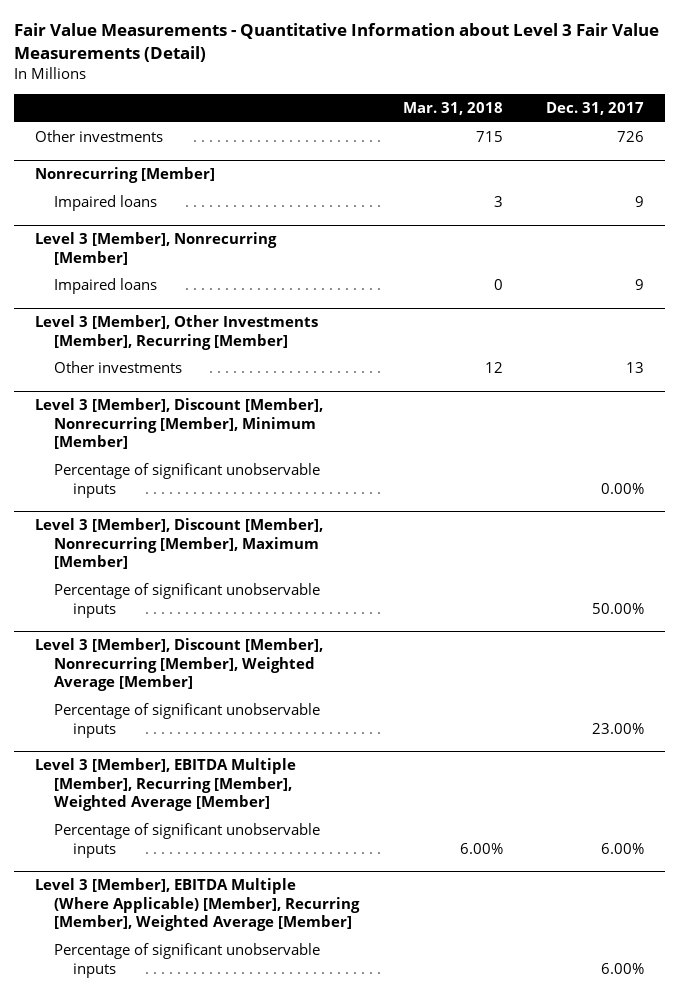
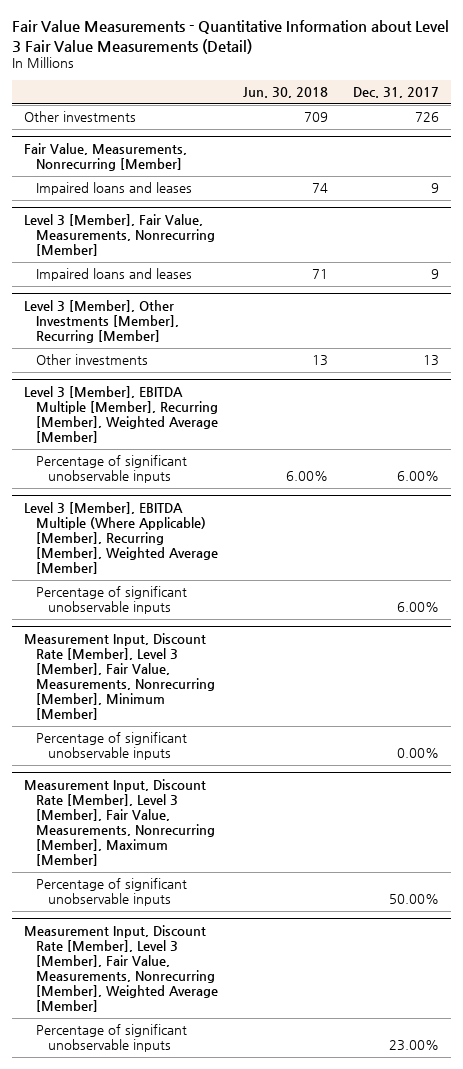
- | Mar. 31, 2018 | Dec. 31, 2017
+ | Jun. 30, 2018 | Dec. 31, 2017
- Nonrecurring [Member]
- Impaired loans | 3 | 9
- Level 3 [Member], Nonrecurring [Member]
- Impaired loans | 0 | 9
+ Fair Value, Measurements, Nonrecurring [Member]
+ Impaired loans and leases | 74 | 9
+ Level 3 [Member], Fair Value, Measurements, Nonrecurring [Member]
+ Impaired loans and leases | 71 | 9
- Level 3 [Member], Discount [Member], Nonrecurring [Member], Minimum [Member]
- Percentage of significant unobservable inputs | | 0.00%
- Level 3 [Member], Discount [Member], Nonrecurring [Member], Maximum [Member]
- Percentage of significant unobservable inputs | | 50.00%
- Level 3 [Member], Discount [Member], Nonrecurring [Member], Weighted Average [Member]
- Percentage of significant unobservable inputs | | 23.00%
+ Measurement Input, Discount Rate [Member], Level 3 [Member], Fair Value, Measurements, Nonrecurring [Member], Minimum [Member]
+ Percentage of significant unobservable inputs | | 0.00%
+ Measurement Input, Discount Rate [Member], Level 3 [Member], Fair Value, Measurements, Nonrecurring [Member], Maximum [Member]
+ Percentage of significant unobservable inputs | | 50.00%
+ Measurement Input, Discount Rate [Member], Level 3 [Member], Fair Value, Measurements, Nonrecurring [Member], Weighted Average [Member]
+ Percentage of significant unobservable inputs | | 23.00%

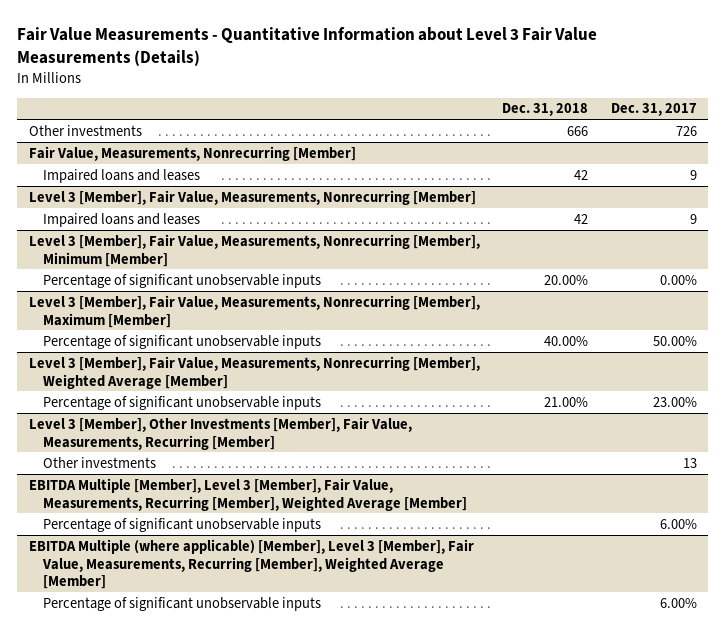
- Fair Value Measurements - Quantitative Information about Level 3 Fair Value Measurements (Detail)
+ Fair Value Measurements - Quantitative Information about Level 3 Fair Value Measurements (Details)
- | Jun. 30, 2018 | Dec. 31, 2017
+ | Dec. 31, 2018 | Dec. 31, 2017
- Level 3 [Member], Other Investments [Member], Recurring [Member]
- Other investments | 13 | 13
- Level 3 [Member], EBITDA Multiple [Member], Recurring [Member], Weighted Average [Member]
- Percentage of significant unobservable inputs | 6.00% | 6.00%
- Level 3 [Member], EBITDA Multiple (Where Applicable) [Member], Recurring [Member], Weighted Average [Member]
- Percentage of significant unobservable inputs | | 6.00%
- Measurement Input, Discount Rate [Member], Level 3 [Member], Fair Value, Measurements, Nonrecurring [Member], Minimum [Member]
+ Level 3 [Member], Fair Value, Measurements, Nonrecurring [Member], Minimum [Member]
- Measurement Input, Discount Rate [Member], Level 3 [Member], Fair Value, Measurements, Nonrecurring [Member], Maximum [Member]
+ Level 3 [Member], Fair Value, Measurements, Nonrecurring [Member], Maximum [Member]
- Measurement Input, Discount Rate [Member], Level 3 [Member], Fair Value, Measurements, Nonrecurring [Member], Weighted Average [Member]
+ Level 3 [Member], Fair Value, Measurements, Nonrecurring [Member], Weighted Average [Member]
+ Level 3 [Member], Other Investments [Member], Fair Value, Measurements, Recurring [Member]
+ Other investments | | 13
+ EBITDA Multiple [Member], Level 3 [Member], Fair Value, Measurements, Recurring [Member], Weighted Average [Member]
+ Percentage of significant unobservable inputs | | 6.00%
+ EBITDA Multiple (where applicable) [Member], Level 3 [Member], Fair Value, Measurements, Recurring [Member], Weighted Average [Member]
+ Percentage of significant unobservable inputs | | 6.00%

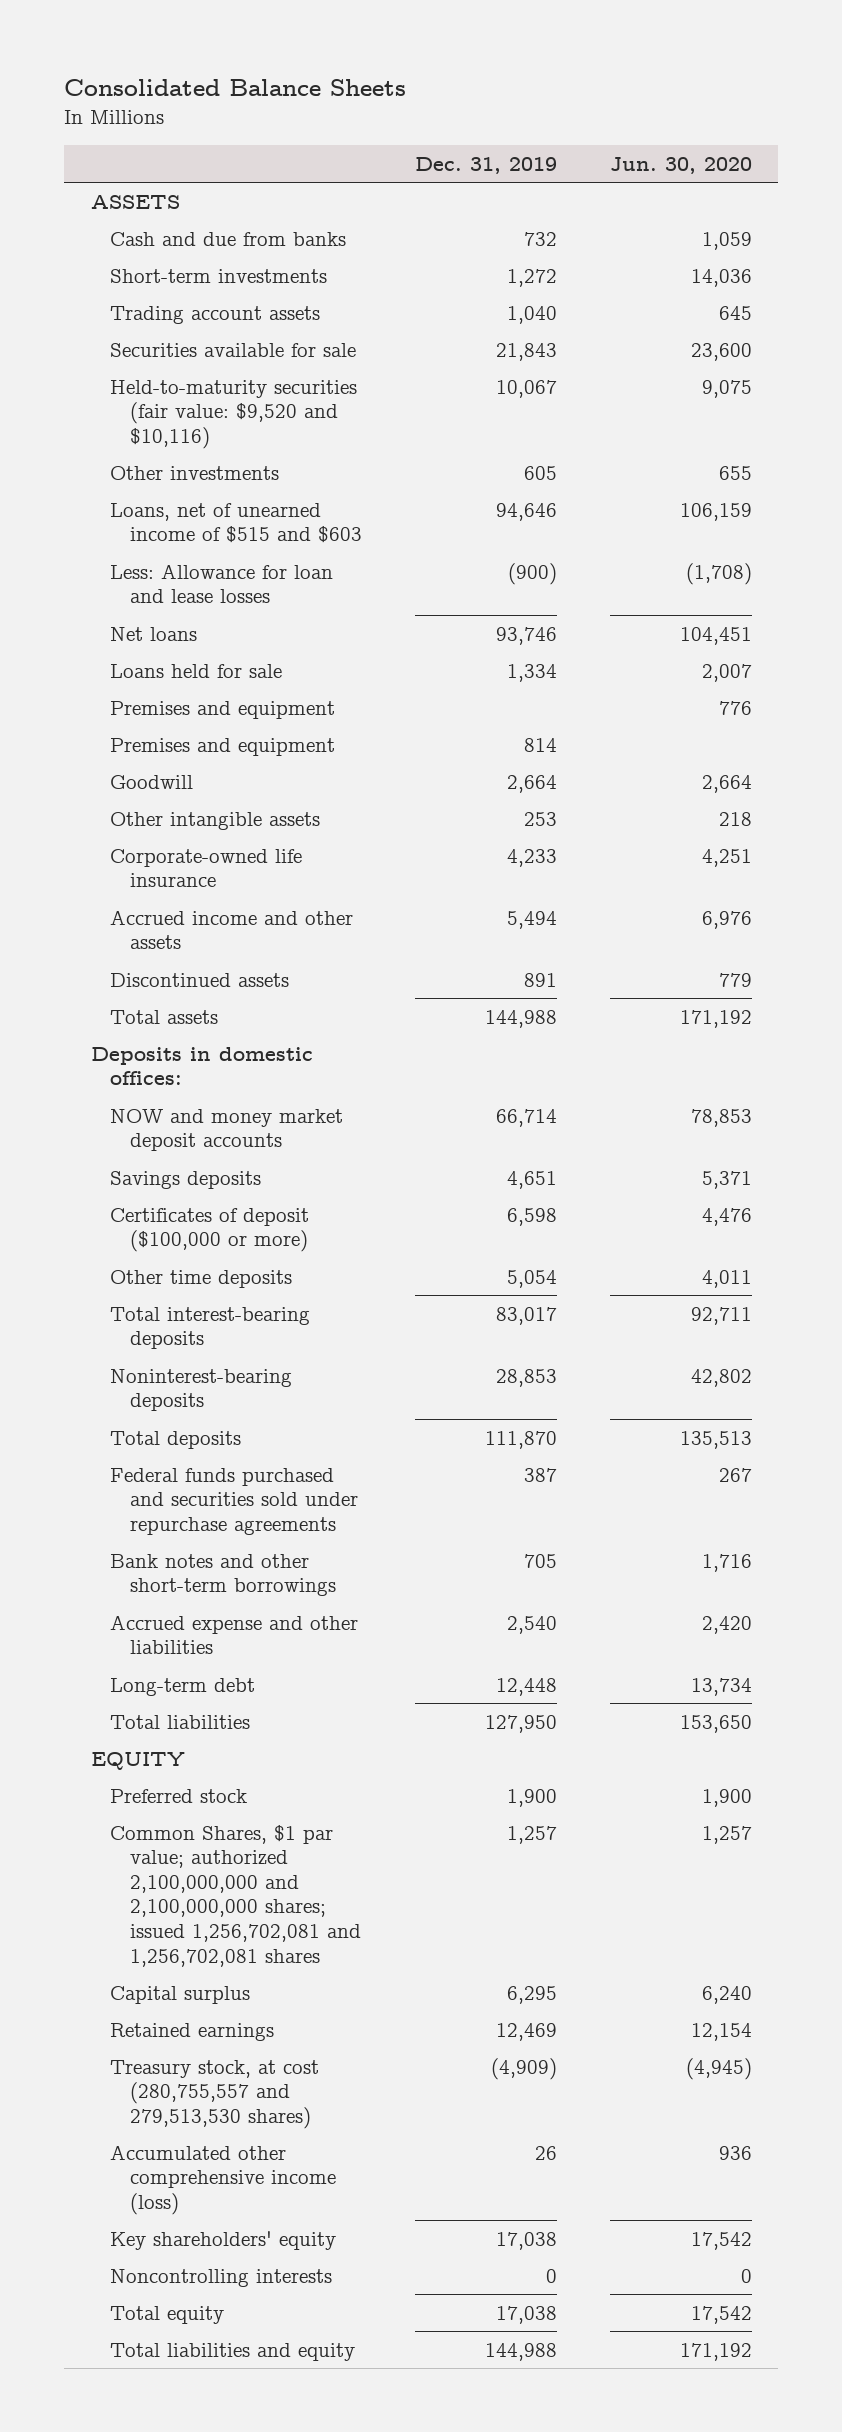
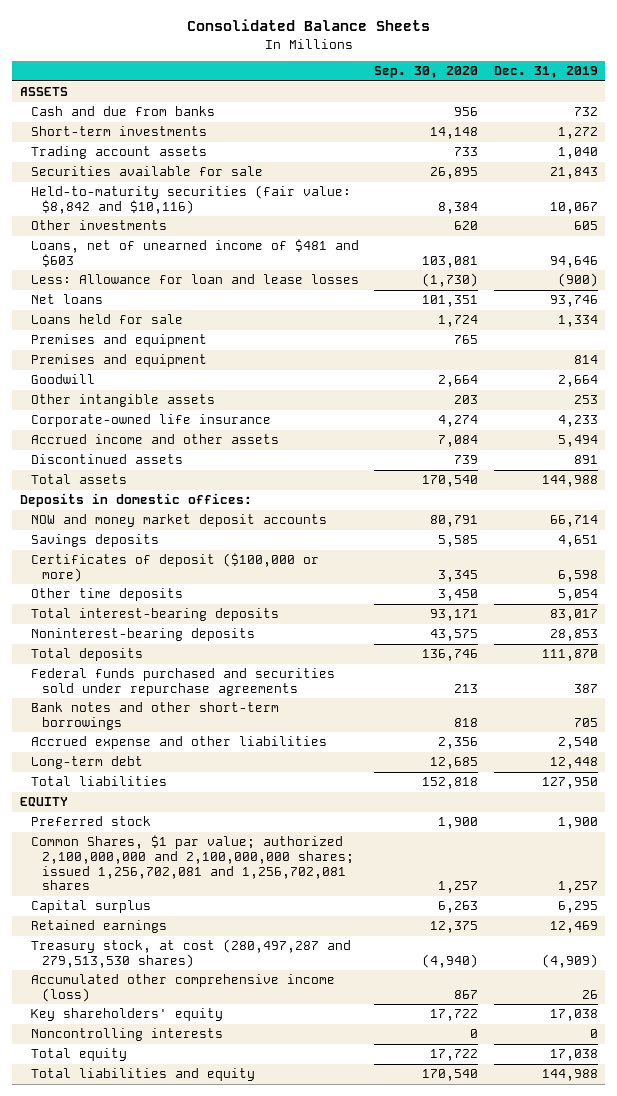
- | Dec. 31, 2019 | Jun. 30, 2020
+ | Sep. 30, 2020 | Dec. 31, 2019
- Held-to-maturity securities (fair value: $9,520 and $10,116) | 10,067 | 9,075
+ Held-to-maturity securities (fair value: $8,842 and $10,116) | 8,384 | 10,067
- Loans, net of unearned income of $515 and $603 | 94,646 | 106,159
+ Loans, net of unearned income of $481 and $603 | 103,081 | 94,646
- Treasury stock, at cost (280,755,557 and 279,513,530 shares) | (4,909) | (4,945)
+ Treasury stock, at cost (280,497,287 and 279,513,530 shares) | (4,940) | (4,909)

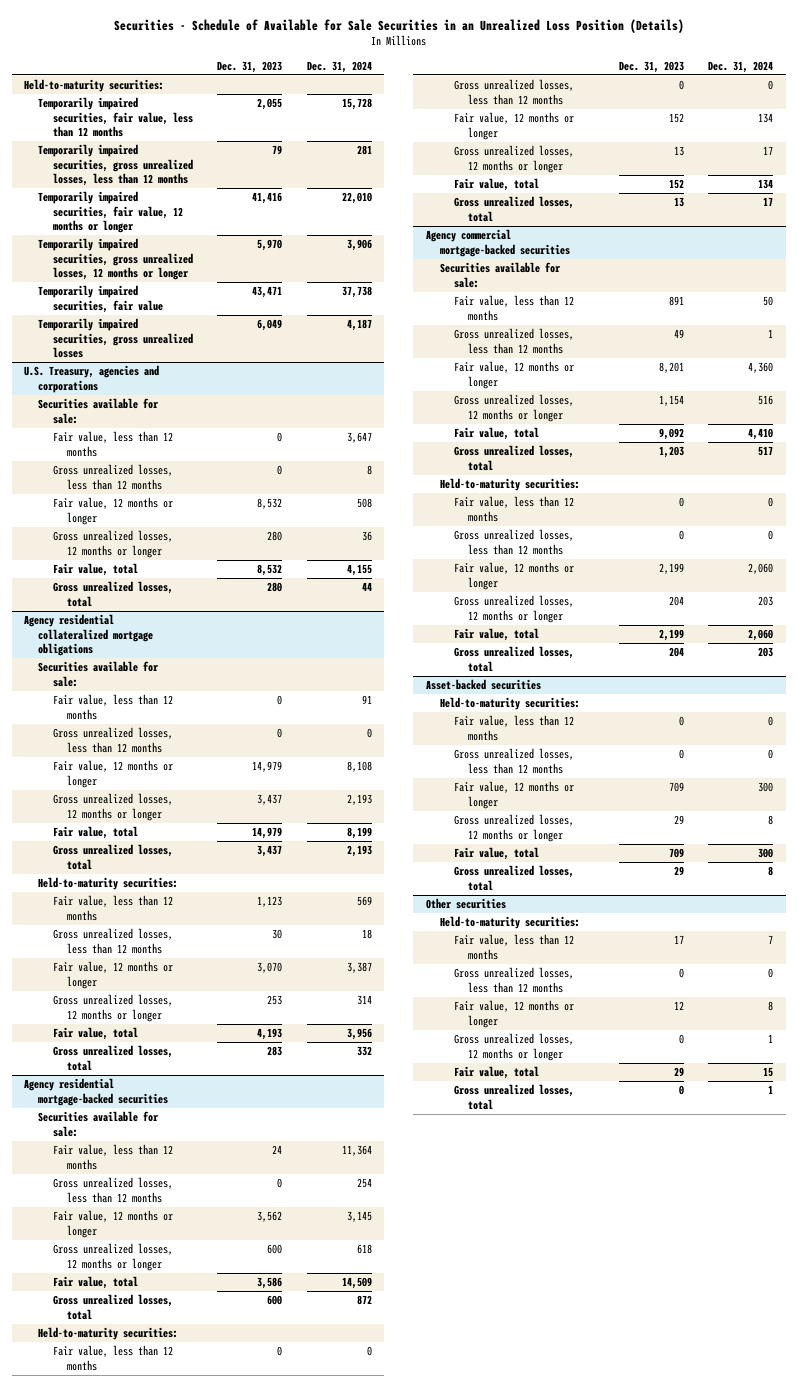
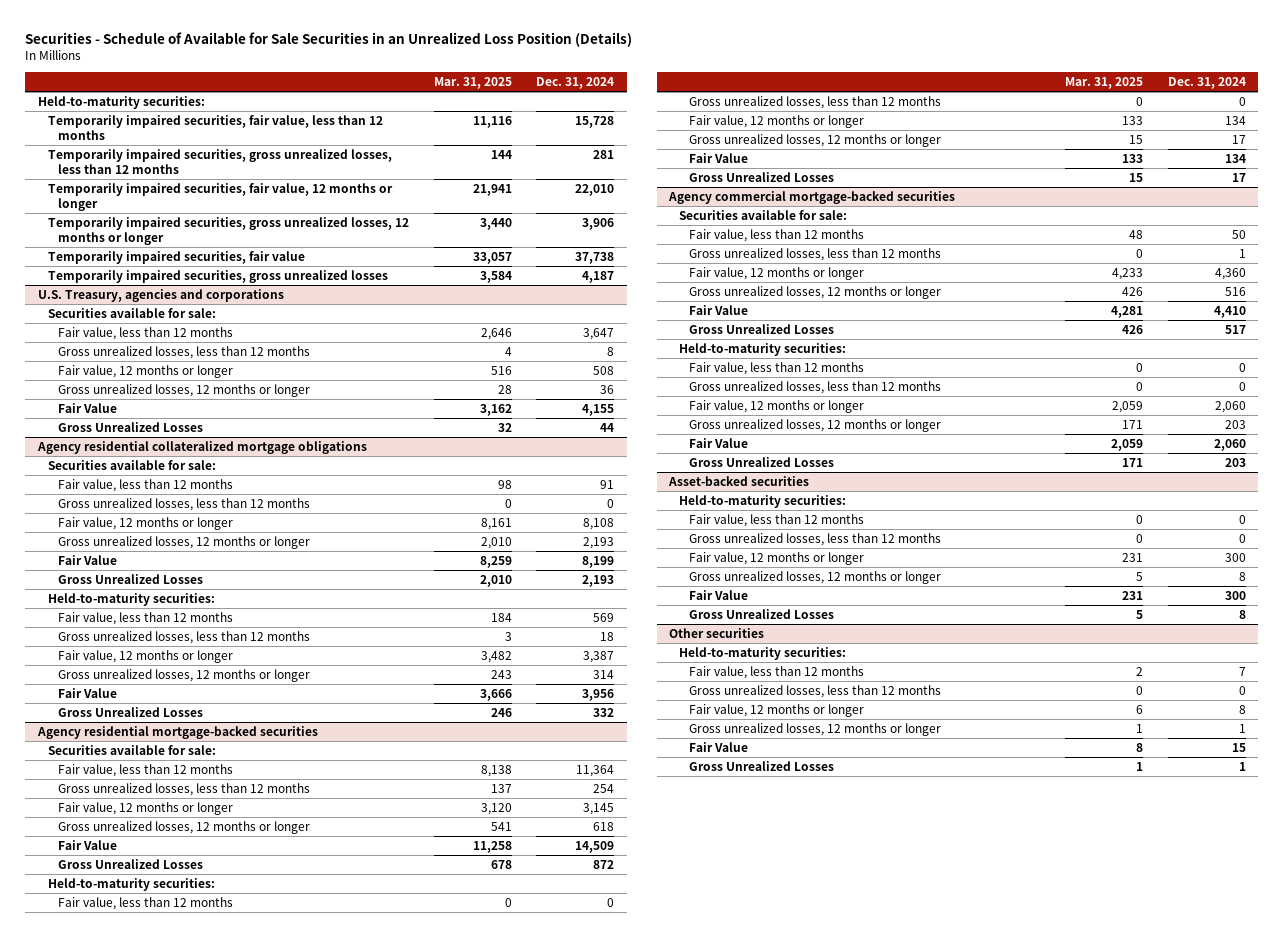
- | Dec. 31, 2023 | Dec. 31, 2024
+ | Mar. 31, 2025 | Dec. 31, 2024
@ U.S. Treasury, agencies and corporations
- Fair value, total | 8,532 | 4,155
- Gross unrealized losses, total | 280 | 44
+ Fair Value | 3,162 | 4,155
+ Gross Unrealized Losses | 32 | 44
@ Agency residential collateralized mortgage obligations
- Fair value, total | 14,979 | 8,199
- Gross unrealized losses, total | 3,437 | 2,193
+ Fair Value | 8,259 | 8,199
+ Gross Unrealized Losses | 2,010 | 2,193
- Fair value, total | 4,193 | 3,956
- Gross unrealized losses, total | 283 | 332
+ Fair Value | 3,666 | 3,956
+ Gross Unrealized Losses | 246 | 332
@ Agency residential mortgage-backed securities
- Fair value, total | 3,586 | 14,509
- Gross unrealized losses, total | 600 | 872
+ Fair Value | 11,258 | 14,509
+ Gross Unrealized Losses | 678 | 872
- Fair value, total | 152 | 134
- Gross unrealized losses, total | 13 | 17
+ Fair Value | 133 | 134
+ Gross Unrealized Losses | 15 | 17
@ Agency commercial mortgage-backed securities
- Fair value, total | 9,092 | 4,410
- Gross unrealized losses, total | 1,203 | 517
+ Fair Value | 4,281 | 4,410
+ Gross Unrealized Losses | 426 | 517
- Fair value, total | 2,199 | 2,060
- Gross unrealized losses, total | 204 | 203
+ Fair Value | 2,059 | 2,060
+ Gross Unrealized Losses | 171 | 203
@ Asset-backed securities
- Fair value, total | 709 | 300
- Gross unrealized losses, total | 29 | 8
+ Fair Value | 231 | 300
+ Gross Unrealized Losses | 5 | 8
@ Other securities
- Fair value, total | 29 | 15
- Gross unrealized losses, total | 0 | 1
+ Fair Value | 8 | 15
+ Gross Unrealized Losses | 1 | 1

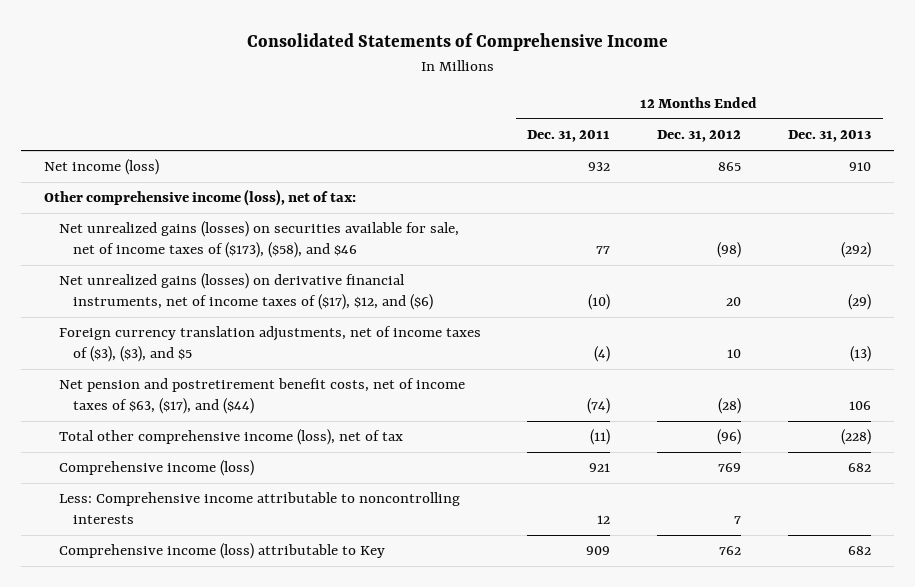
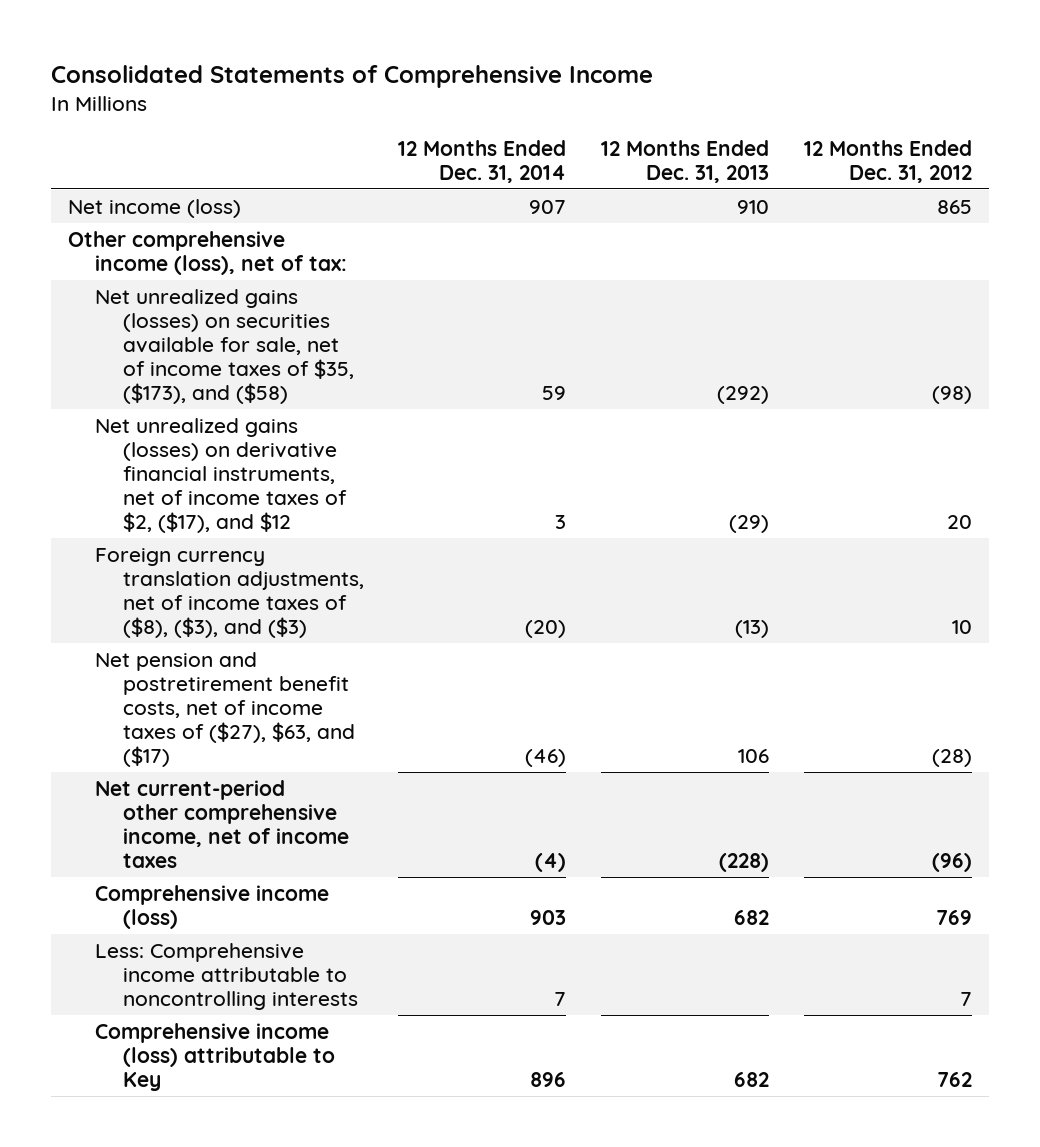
- | 12 Months Ended Dec. 31, 2011 | 12 Months Ended Dec. 31, 2012 | 12 Months Ended Dec. 31, 2013
+ | 12 Months Ended Dec. 31, 2014 | 12 Months Ended Dec. 31, 2013 | 12 Months Ended Dec. 31, 2012
- Net unrealized gains (losses) on securities available for sale, net of income taxes of ($173), ($58), and $46 | 77 | (98) | (292)
- Net unrealized gains (losses) on derivative financial instruments, net of income taxes of ($17), $12, and ($6) | (10) | 20 | (29)
- Foreign currency translation adjustments, net of income taxes of ($3), ($3), and $5 | (4) | 10 | (13)
- Net pension and postretirement benefit costs, net of income taxes of $63, ($17), and ($44) | (74) | (28) | 106
- Total other comprehensive income (loss), net of tax | (11) | (96) | (228)
+ Net unrealized gains (losses) on securities available for sale, net of income taxes of $35, ($173), and ($58) | 59 | (292) | (98)
+ Net unrealized gains (losses) on derivative financial instruments, net of income taxes of $2, ($17), and $12 | 3 | (29) | 20
+ Foreign currency translation adjustments, net of income taxes of ($8), ($3), and ($3) | (20) | (13) | 10
+ Net pension and postretirement benefit costs, net of income taxes of ($27), $63, and ($17) | (46) | 106 | (28)
+ Net current-period other comprehensive income, net of income taxes | (4) | (228) | (96)

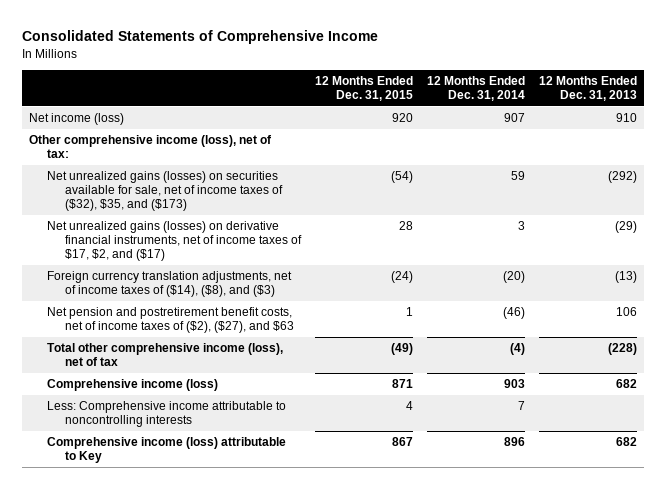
- | 12 Months Ended Dec. 31, 2014 | 12 Months Ended Dec. 31, 2013 | 12 Months Ended Dec. 31, 2012
+ | 12 Months Ended Dec. 31, 2015 | 12 Months Ended Dec. 31, 2014 | 12 Months Ended Dec. 31, 2013
- Net unrealized gains (losses) on securities available for sale, net of income taxes of $35, ($173), and ($58) | 59 | (292) | (98)
- Net unrealized gains (losses) on derivative financial instruments, net of income taxes of $2, ($17), and $12 | 3 | (29) | 20
- Foreign currency translation adjustments, net of income taxes of ($8), ($3), and ($3) | (20) | (13) | 10
- Net pension and postretirement benefit costs, net of income taxes of ($27), $63, and ($17) | (46) | 106 | (28)
- Net current-period other comprehensive income, net of income taxes | (4) | (228) | (96)
+ Net unrealized gains (losses) on securities available for sale, net of income taxes of ($32), $35, and ($173) | (54) | 59 | (292)
+ Net unrealized gains (losses) on derivative financial instruments, net of income taxes of $17, $2, and ($17) | 28 | 3 | (29)
+ Foreign currency translation adjustments, net of income taxes of ($14), ($8), and ($3) | (24) | (20) | (13)
+ Net pension and postretirement benefit costs, net of income taxes of ($2), ($27), and $63 | 1 | (46) | 106
+ Total other comprehensive income (loss), net of tax | (49) | (4) | (228)

